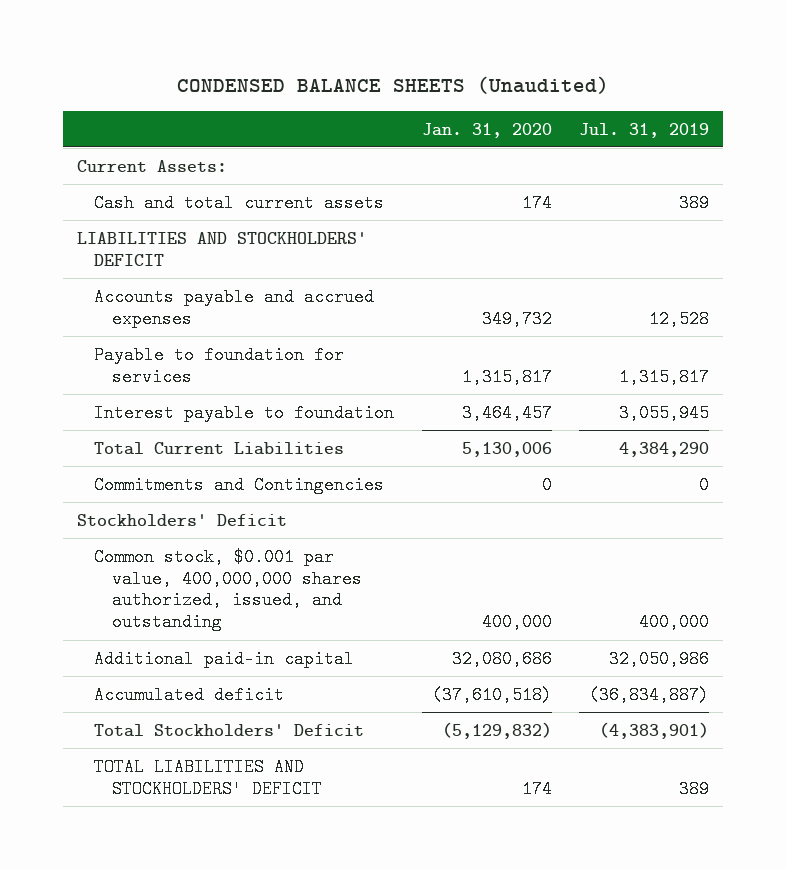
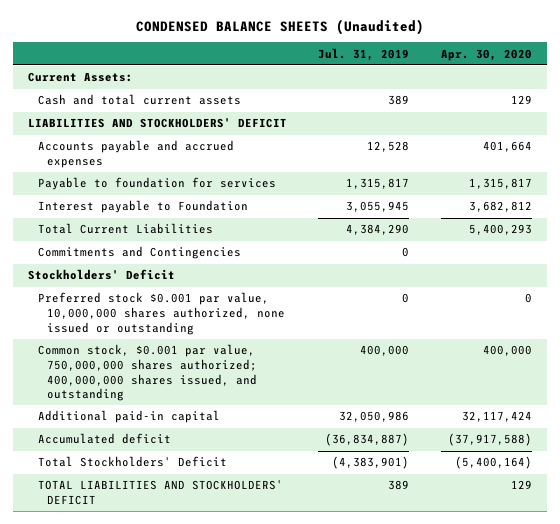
- | Jan. 31, 2020 | Jul. 31, 2019
+ | Jul. 31, 2019 | Apr. 30, 2020
- Interest payable to foundation | 3,464,457 | 3,055,945
+ Interest payable to Foundation | 3,055,945 | 3,682,812
- Common stock, $0.001 par value, 400,000,000 shares authorized, issued, and outstanding | 400,000 | 400,000
+ Preferred stock $0.001 par value, 10,000,000 shares authorized, none issued or outstanding | 0 | 0
+ Common stock, $0.001 par value, 750,000,000 shares authorized; 400,000,000 shares issued, and outstanding | 400,000 | 400,000

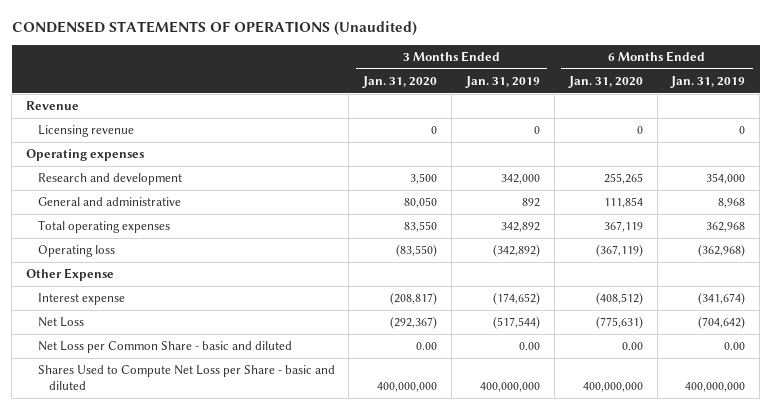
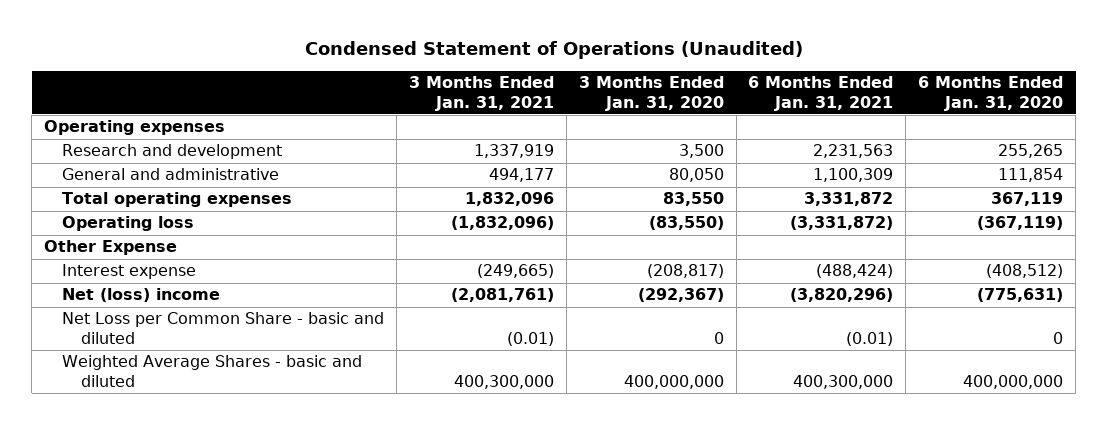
- CONDENSED STATEMENTS OF OPERATIONS (Unaudited)
+ Condensed Statement of Operations (Unaudited)
- | 3 Months Ended Jan. 31, 2020 | 3 Months Ended Jan. 31, 2019 | 6 Months Ended Jan. 31, 2020 | 6 Months Ended Jan. 31, 2019
+ | 3 Months Ended Jan. 31, 2021 | 3 Months Ended Jan. 31, 2020 | 6 Months Ended Jan. 31, 2021 | 6 Months Ended Jan. 31, 2020
- Revenue
- Licensing revenue | 0 | 0 | 0 | 0
- Net Loss | (292,367) | (517,544) | (775,631) | (704,642)
- Net Loss per Common Share - basic and diluted | 0.00 | 0.00 | 0.00 | 0.00
- Shares Used to Compute Net Loss per Share - basic and diluted | 400,000,000 | 400,000,000 | 400,000,000 | 400,000,000
+ Net (loss) income | (2,081,761) | (292,367) | (3,820,296) | (775,631)
+ Net Loss per Common Share - basic and diluted | (0.01) | 0 | (0.01) | 0
+ Weighted Average Shares - basic and diluted | 400,300,000 | 400,000,000 | 400,300,000 | 400,000,000

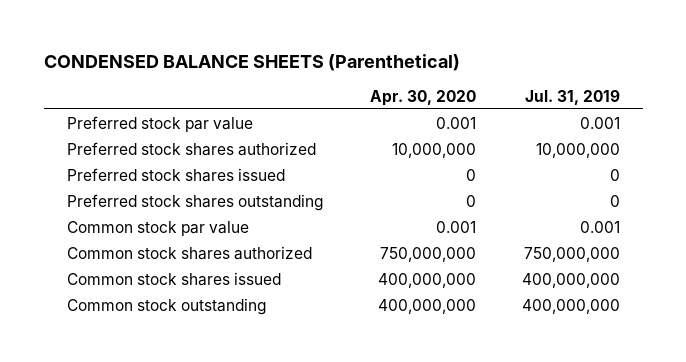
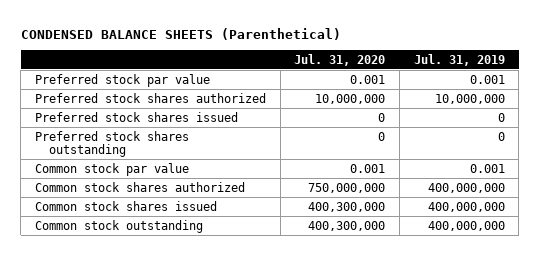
- | Apr. 30, 2020 | Jul. 31, 2019
+ | Jul. 31, 2020 | Jul. 31, 2019
- Common stock shares authorized | 750,000,000 | 750,000,000
+ Common stock shares authorized | 750,000,000 | 400,000,000

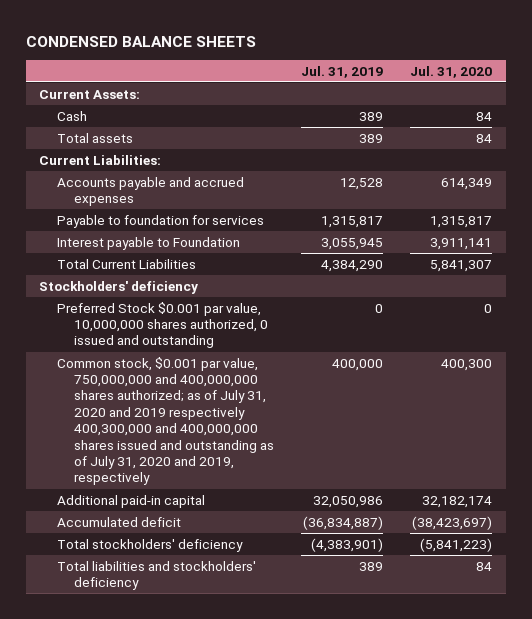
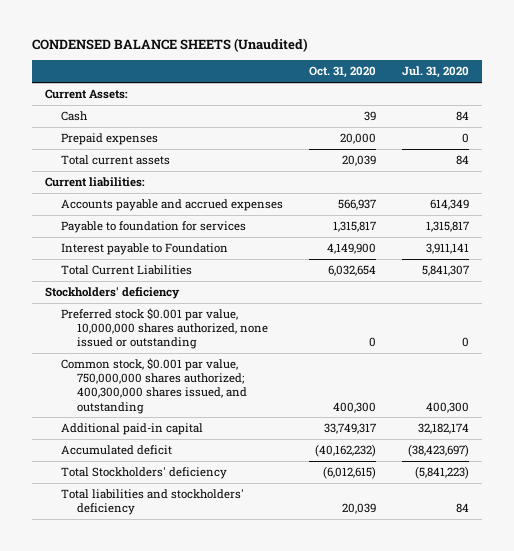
- CONDENSED BALANCE SHEETS
+ CONDENSED BALANCE SHEETS (Unaudited)
- | Jul. 31, 2019 | Jul. 31, 2020
+ | Oct. 31, 2020 | Jul. 31, 2020
- Total assets | 389 | 84
- Current Liabilities:
+ Prepaid expenses | 20,000 | 0
+ Total current assets | 20,039 | 84
+ Current liabilities:
- Preferred Stock $0.001 par value, 10,000,000 shares authorized, 0 issued and outstanding | 0 | 0
- Common stock, $0.001 par value, 750,000,000 and 400,000,000 shares authorized; as of July 31, 2020 and 2019 respectively 400,300,000 and 400,000,000 shares issued and outstanding as of July 31, 2020 and 2019, respectively | 400,000 | 400,300
+ Preferred stock $0.001 par value, 10,000,000 shares authorized, none issued or outstanding | 0 | 0
+ Common stock, $0.001 par value, 750,000,000 shares authorized; 400,300,000 shares issued, and outstanding | 400,300 | 400,300
- Total stockholders' deficiency | (4,383,901) | (5,841,223)
+ Total Stockholders' deficiency | (6,012,615) | (5,841,223)

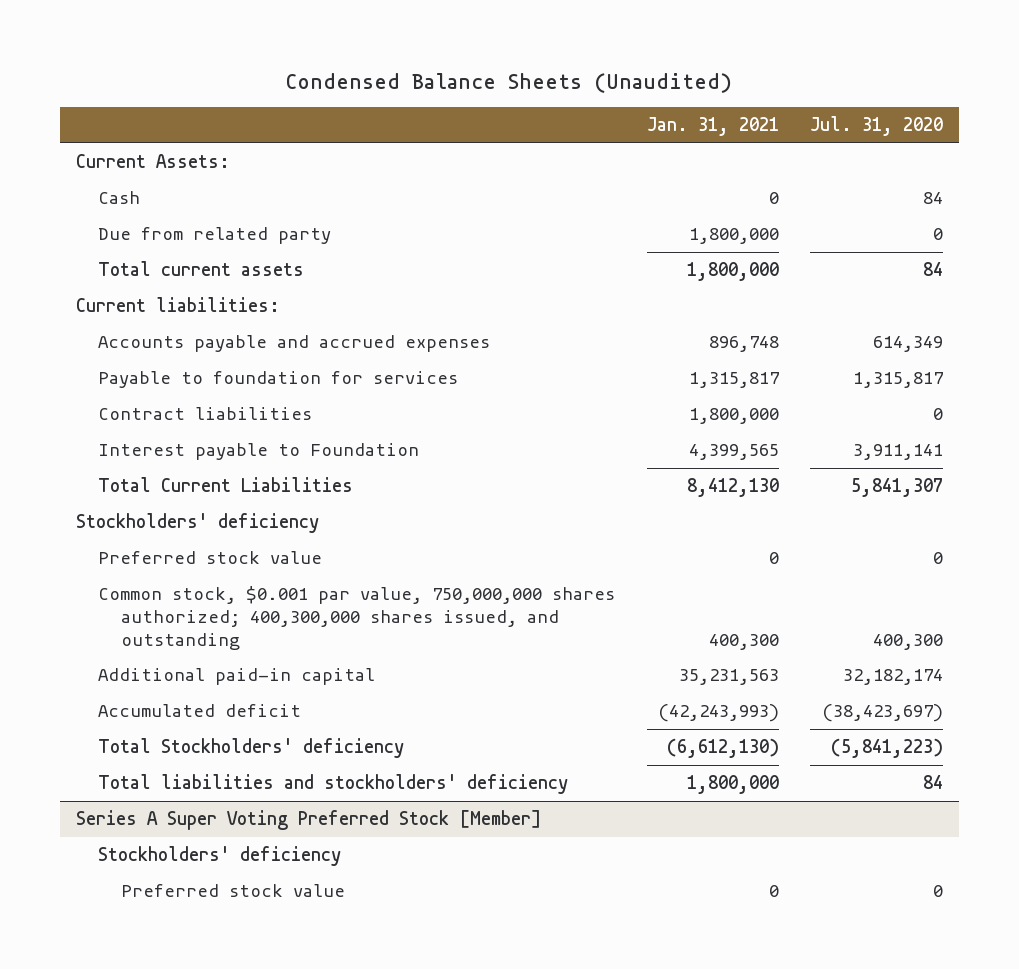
- CONDENSED BALANCE SHEETS (Unaudited)
+ Condensed Balance Sheets (Unaudited)
- | Oct. 31, 2020 | Jul. 31, 2020
+ | Jan. 31, 2021 | Jul. 31, 2020
- Prepaid expenses | 20,000 | 0
+ Due from related party | 1,800,000 | 0
+ Contract liabilities | 1,800,000 | 0
- Preferred stock $0.001 par value, 10,000,000 shares authorized, none issued or outstanding | 0 | 0
+ Preferred stock value | 0 | 0
+ Series A Super Voting Preferred Stock [Member]
+ Stockholders' deficiency
+ Preferred stock value | 0 | 0

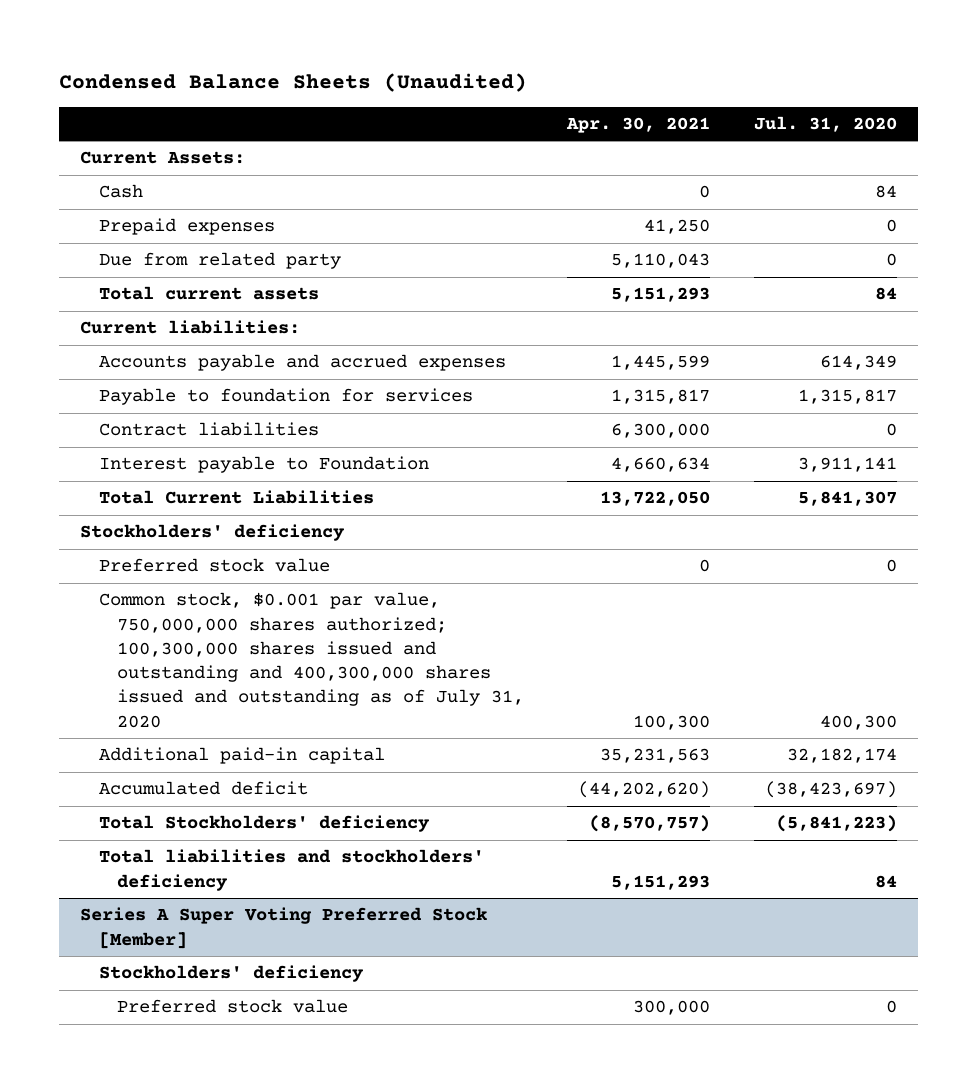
- | Jan. 31, 2021 | Jul. 31, 2020
+ | Apr. 30, 2021 | Jul. 31, 2020
+ Prepaid expenses | 41,250 | 0
- Common stock, $0.001 par value, 750,000,000 shares authorized; 400,300,000 shares issued, and outstanding | 400,300 | 400,300
+ Common stock, $0.001 par value, 750,000,000 shares authorized; 100,300,000 shares issued and outstanding and 400,300,000 shares issued and outstanding as of July 31, 2020 | 100,300 | 400,300

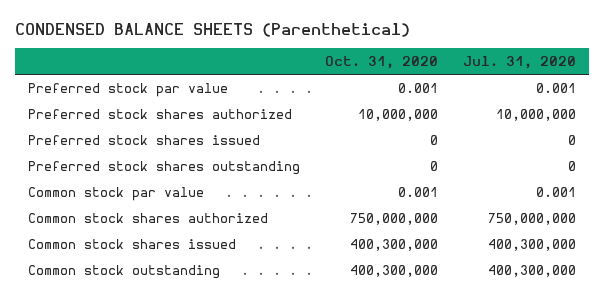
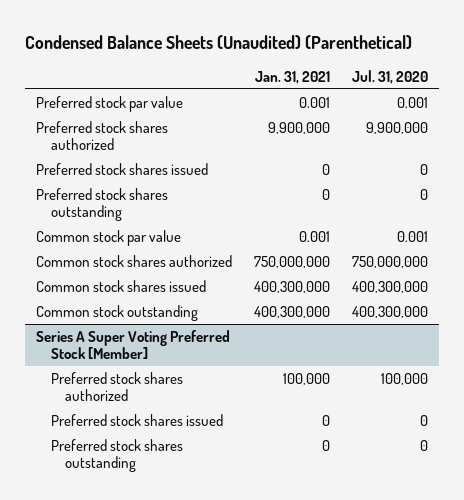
- CONDENSED BALANCE SHEETS (Parenthetical)
+ Condensed Balance Sheets (Unaudited) (Parenthetical)
- | Oct. 31, 2020 | Jul. 31, 2020
+ | Jan. 31, 2021 | Jul. 31, 2020
- Preferred stock shares authorized | 10,000,000 | 10,000,000
+ Preferred stock shares authorized | 9,900,000 | 9,900,000
+ Series A Super Voting Preferred Stock [Member]
+ Preferred stock shares authorized | 100,000 | 100,000
+ Preferred stock shares issued | 0 | 0
+ Preferred stock shares outstanding | 0 | 0

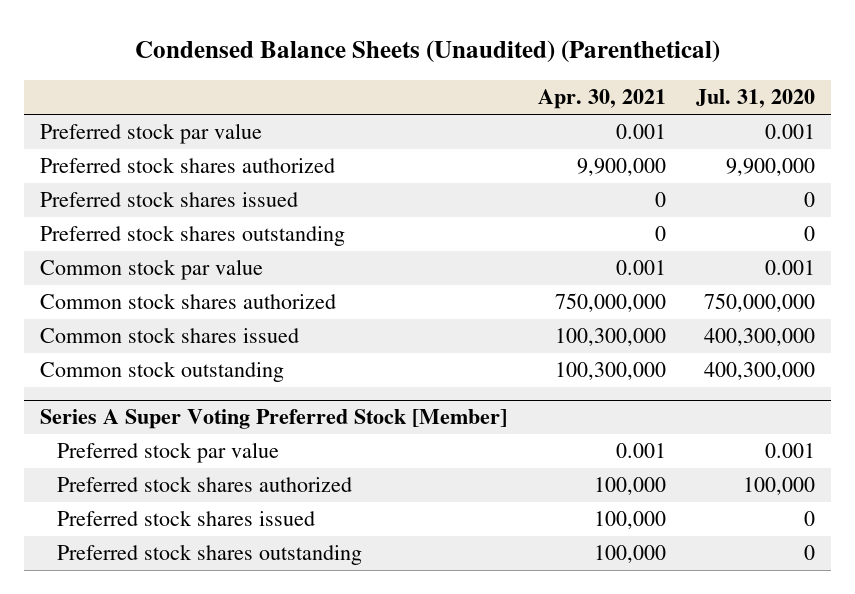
- | Jan. 31, 2021 | Jul. 31, 2020
+ | Apr. 30, 2021 | Jul. 31, 2020
@ Series A Super Voting Preferred Stock [Member]
+ Preferred stock par value | 0.001 | 0.001

